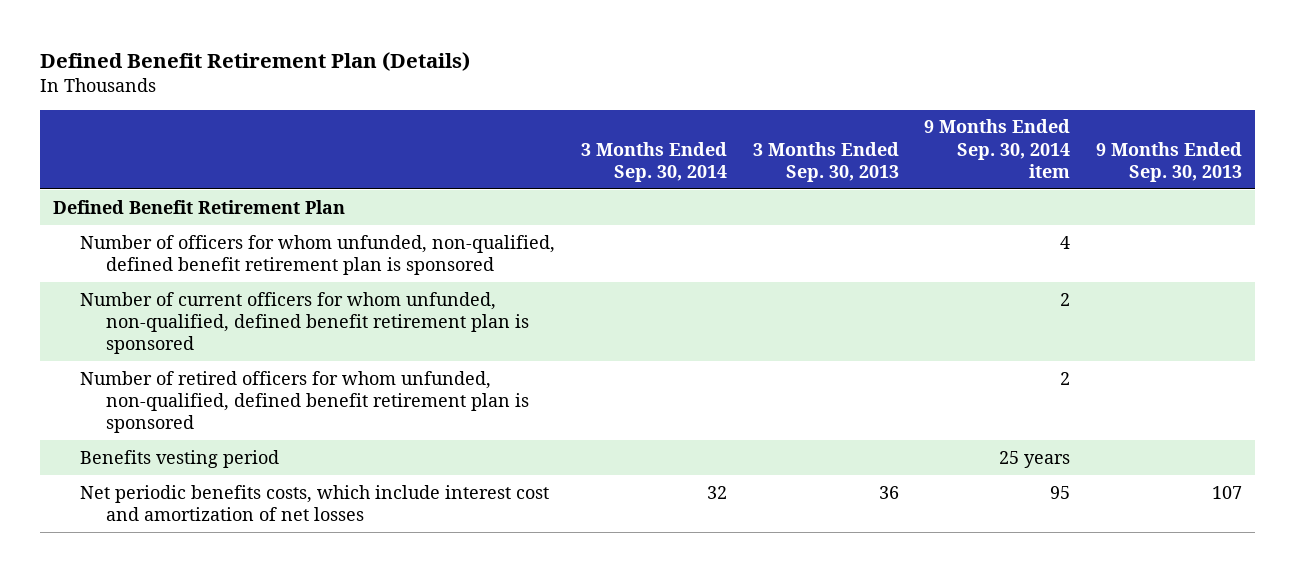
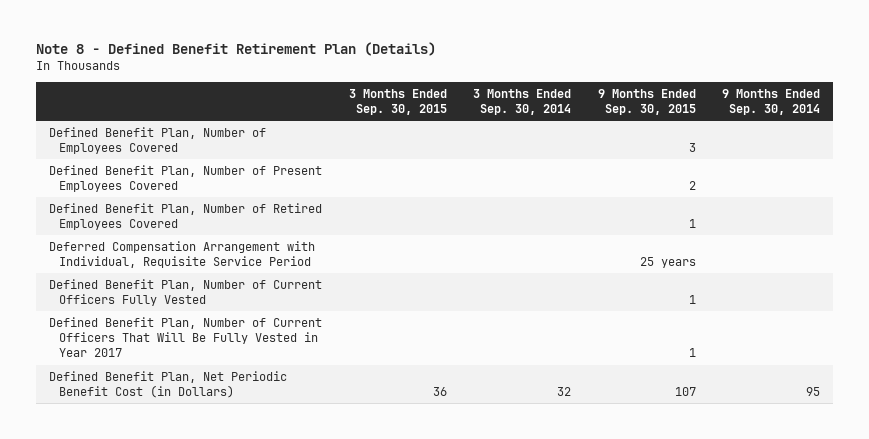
- Defined Benefit Retirement Plan (Details)
+ Note 8 - Defined Benefit Retirement Plan (Details)
- | 3 Months Ended Sep. 30, 2014 | 3 Months Ended Sep. 30, 2013 | 9 Months Ended Sep. 30, 2014 item | 9 Months Ended Sep. 30, 2013
+ | 3 Months Ended Sep. 30, 2015 | 3 Months Ended Sep. 30, 2014 | 9 Months Ended Sep. 30, 2015 | 9 Months Ended Sep. 30, 2014
- Defined Benefit Retirement Plan
- Number of officers for whom unfunded, non-qualified, defined benefit retirement plan is sponsored | | | 4 |
- Number of current officers for whom unfunded, non-qualified, defined benefit retirement plan is sponsored | | | 2 |
- Number of retired officers for whom unfunded, non-qualified, defined benefit retirement plan is sponsored | | | 2 |
- Benefits vesting period | | | 25 years |
- Net periodic benefits costs, which include interest cost and amortization of net losses | 32 | 36 | 95 | 107
+ Defined Benefit Plan, Number of Employees Covered | | | 3 |
+ Defined Benefit Plan, Number of Present Employees Covered | | | 2 |
+ Defined Benefit Plan, Number of Retired Employees Covered | | | 1 |
+ Deferred Compensation Arrangement with Individual, Requisite Service Period | | | 25 years |
+ Defined Benefit Plan, Number of Current Officers Fully Vested | | | 1 |
+ Defined Benefit Plan, Number of Current Officers That Will Be Fully Vested in Year 2017 | | | 1 |
+ Defined Benefit Plan, Net Periodic Benefit Cost (in Dollars) | 36 | 32 | 107 | 95

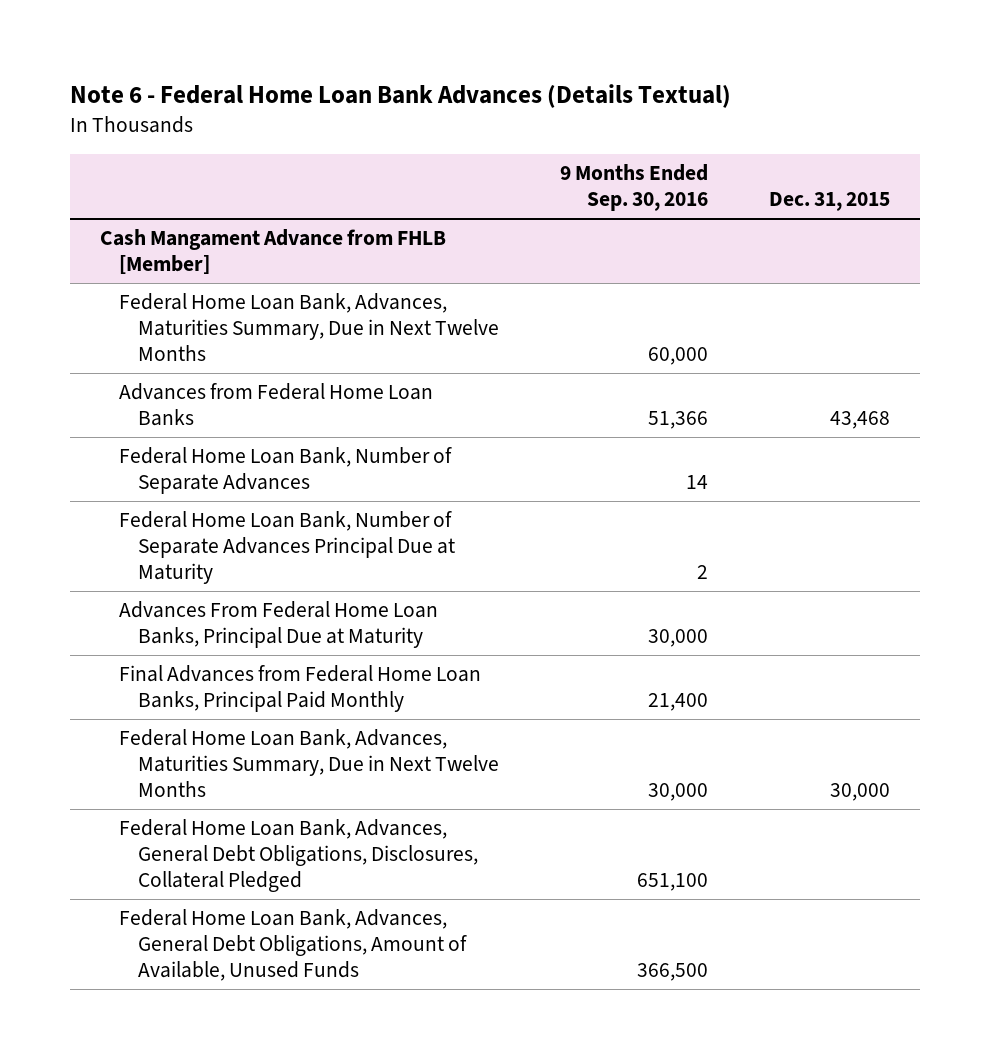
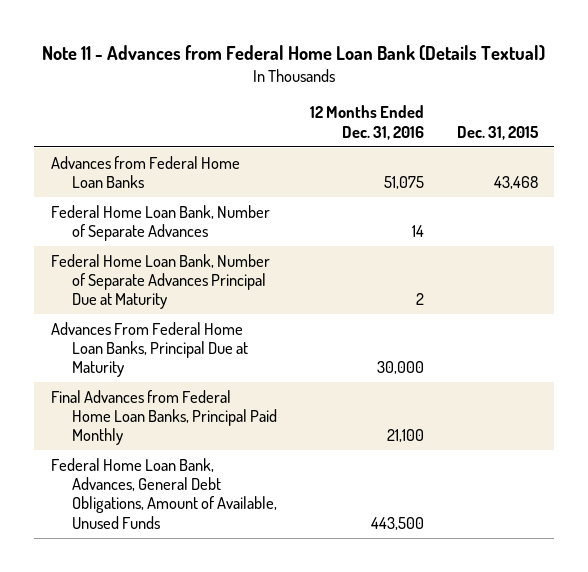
- Note 6 - Federal Home Loan Bank Advances (Details Textual)
+ Note 11 - Advances from Federal Home Loan Bank (Details Textual)
- | 9 Months Ended Sep. 30, 2016 | Dec. 31, 2015
+ | 12 Months Ended Dec. 31, 2016 | Dec. 31, 2015
- Cash Mangament Advance from FHLB [Member]
- Federal Home Loan Bank, Advances, Maturities Summary, Due in Next Twelve Months | 60,000 |
- Federal Home Loan Bank, Advances, Maturities Summary, Due in Next Twelve Months | 30,000 | 30,000
- Federal Home Loan Bank, Advances, General Debt Obligations, Disclosures, Collateral Pledged | 651,100 |

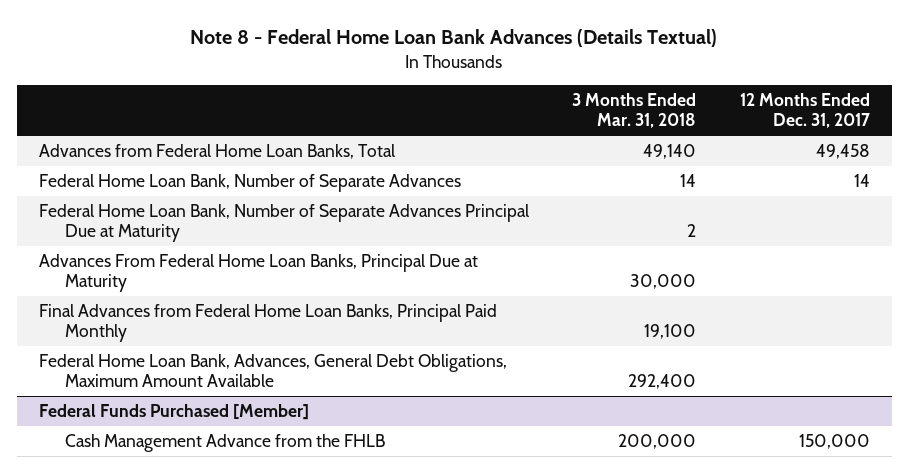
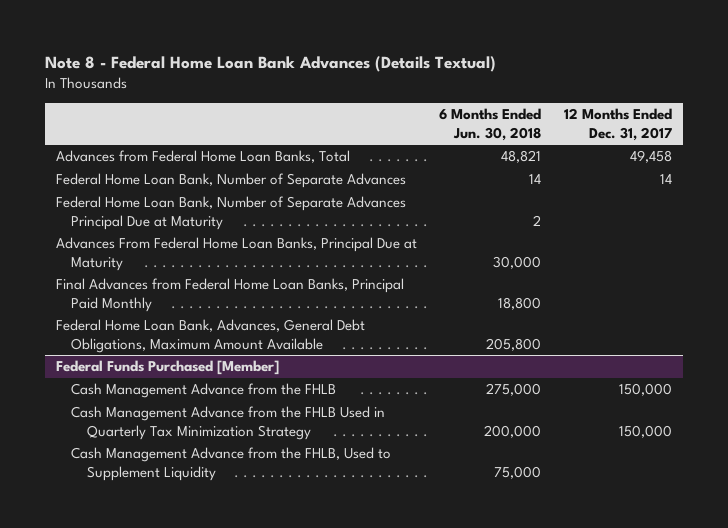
- | 3 Months Ended Mar. 31, 2018 | 12 Months Ended Dec. 31, 2017
+ | 6 Months Ended Jun. 30, 2018 | 12 Months Ended Dec. 31, 2017
@ Federal Funds Purchased [Member]
+ Cash Management Advance from the FHLB Used in Quarterly Tax Minimization Strategy | 200,000 | 150,000
+ Cash Management Advance from the FHLB, Used to Supplement Liquidity | 75,000 |

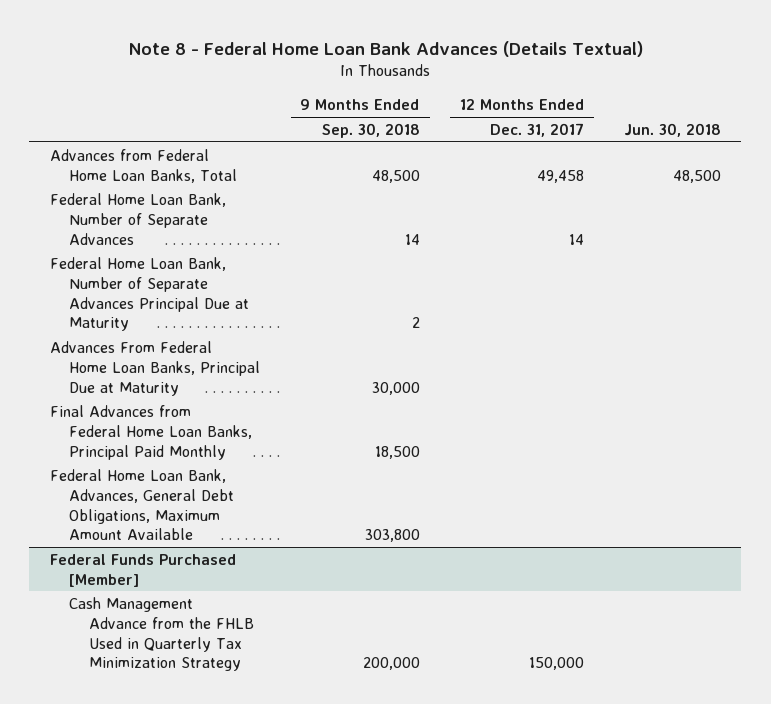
- | 6 Months Ended Jun. 30, 2018 | 12 Months Ended Dec. 31, 2017
+ | 9 Months Ended Sep. 30, 2018 | 12 Months Ended Dec. 31, 2017 | Jun. 30, 2018
@ Federal Funds Purchased [Member]
- Cash Management Advance from the FHLB | 275,000 | 150,000
- Cash Management Advance from the FHLB, Used to Supplement Liquidity | 75,000 |

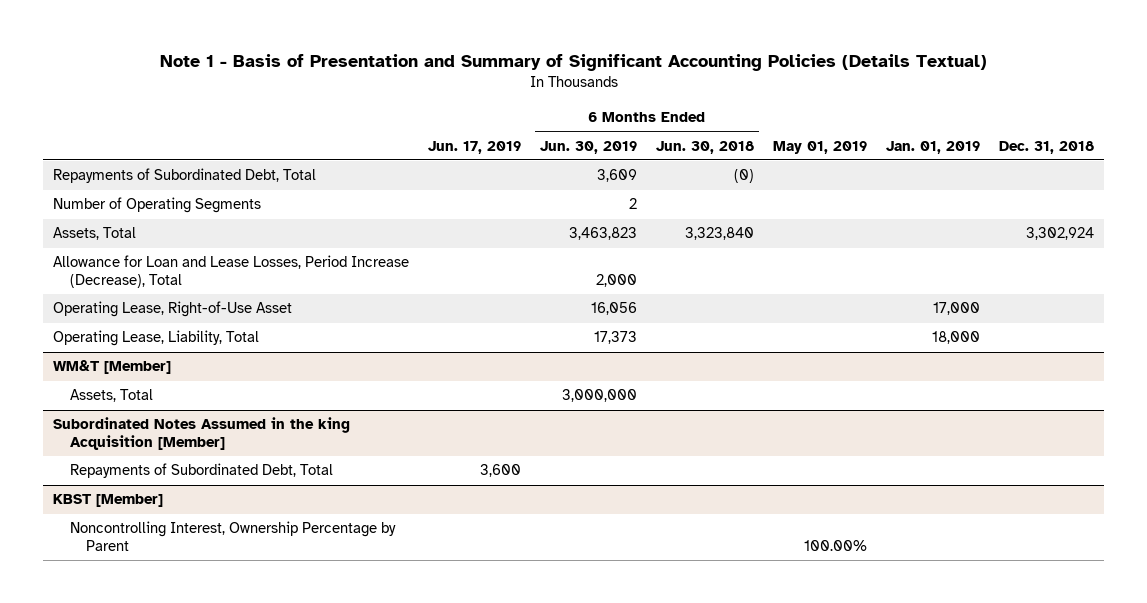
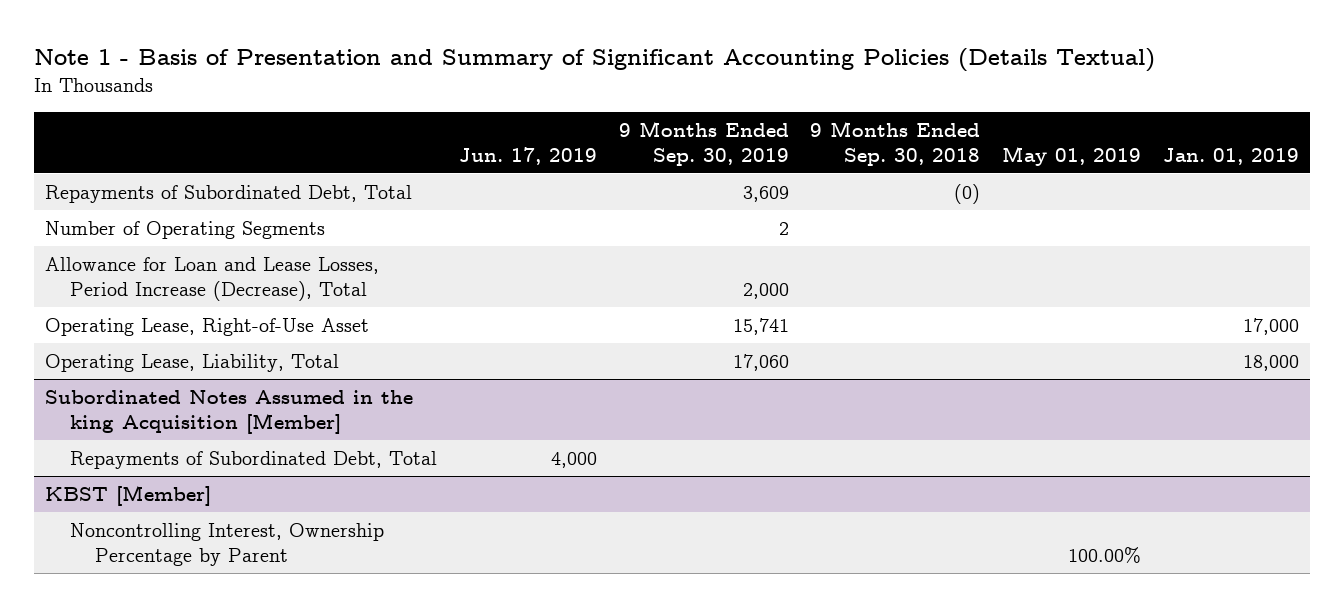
- | Jun. 17, 2019 | 6 Months Ended Jun. 30, 2019 | 6 Months Ended Jun. 30, 2018 | May 01, 2019 | Jan. 01, 2019 | Dec. 31, 2018
+ | Jun. 17, 2019 | 9 Months Ended Sep. 30, 2019 | 9 Months Ended Sep. 30, 2018 | May 01, 2019 | Jan. 01, 2019
- Assets, Total | | 3,463,823 | 3,323,840 | | | 3,302,924
- WM&T [Member]
- Assets, Total | | 3,000,000 | | | |
@ Subordinated Notes Assumed in the king Acquisition [Member]
- Repayments of Subordinated Debt, Total | 3,600 | | | | |
+ Repayments of Subordinated Debt, Total | 4,000 | | | |

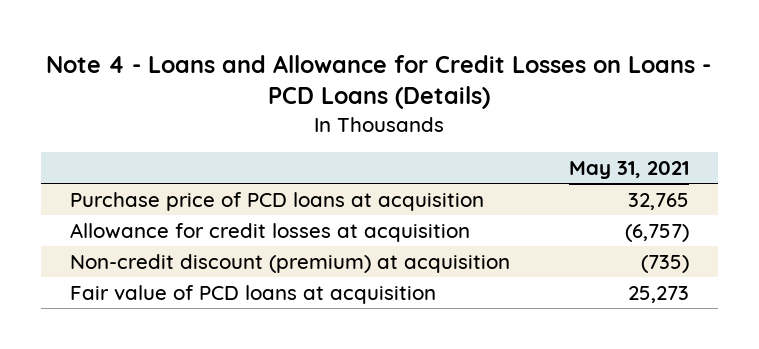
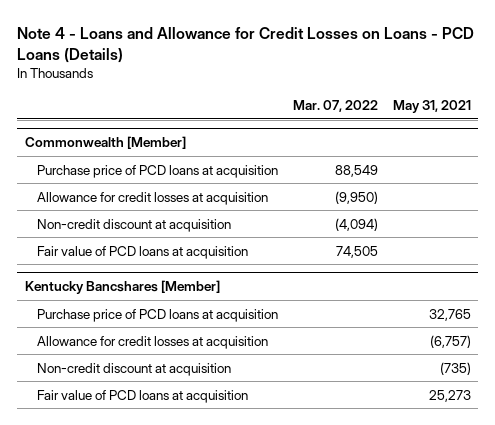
- | May 31, 2021
+ | Mar. 07, 2022 | May 31, 2021
+ Commonwealth [Member]
+ Purchase price of PCD loans at acquisition | 88,549 |
+ Allowance for credit losses at acquisition | (9,950) |
+ Non-credit discount at acquisition | (4,094) |
+ Fair value of PCD loans at acquisition | 74,505 |
+ Kentucky Bancshares [Member]
- Non-credit discount (premium) at acquisition | (735)
+ Non-credit discount at acquisition | | (735)

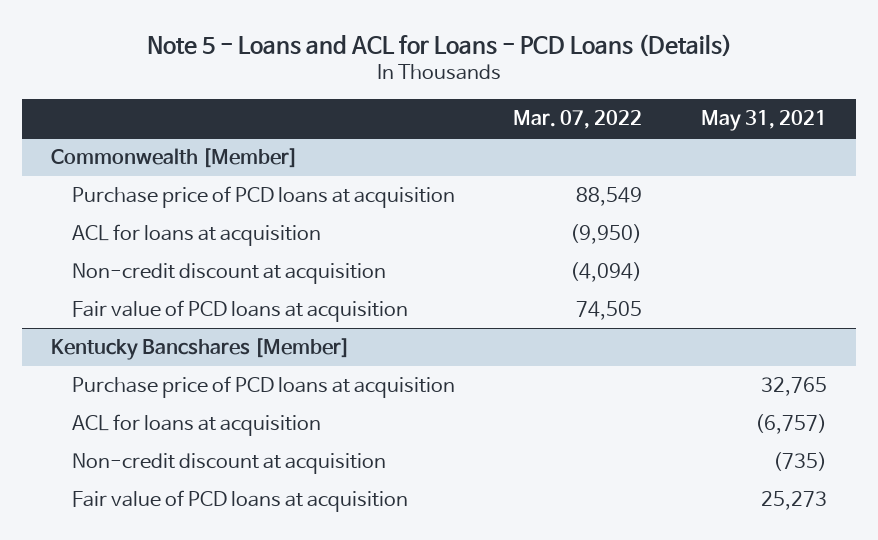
- Note 4 - Loans and Allowance for Credit Losses on Loans - PCD Loans (Details)
+ Note 5 - Loans and ACL for Loans - PCD Loans (Details)
@ Commonwealth [Member]
- Allowance for credit losses at acquisition | (9,950) |
+ ACL for loans at acquisition | (9,950) |
@ Kentucky Bancshares [Member]
- Allowance for credit losses at acquisition | | (6,757)
+ ACL for loans at acquisition | | (6,757)

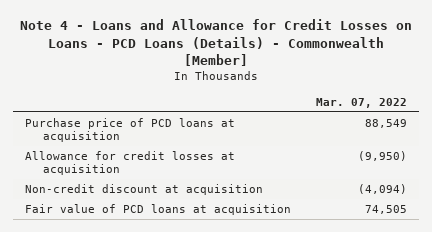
- Note 5 - Loans and ACL for Loans - PCD Loans (Details)
+ Note 4 - Loans and Allowance for Credit Losses on Loans - PCD Loans (Details) - Commonwealth [Member]
- | Mar. 07, 2022 | May 31, 2021
+ | Mar. 07, 2022
- Commonwealth [Member]
- ACL for loans at acquisition | (9,950) |
+ Allowance for credit losses at acquisition | (9,950)
- Kentucky Bancshares [Member]
- Purchase price of PCD loans at acquisition | | 32,765
- ACL for loans at acquisition | | (6,757)
- Non-credit discount at acquisition | | (735)
- Fair value of PCD loans at acquisition | | 25,273

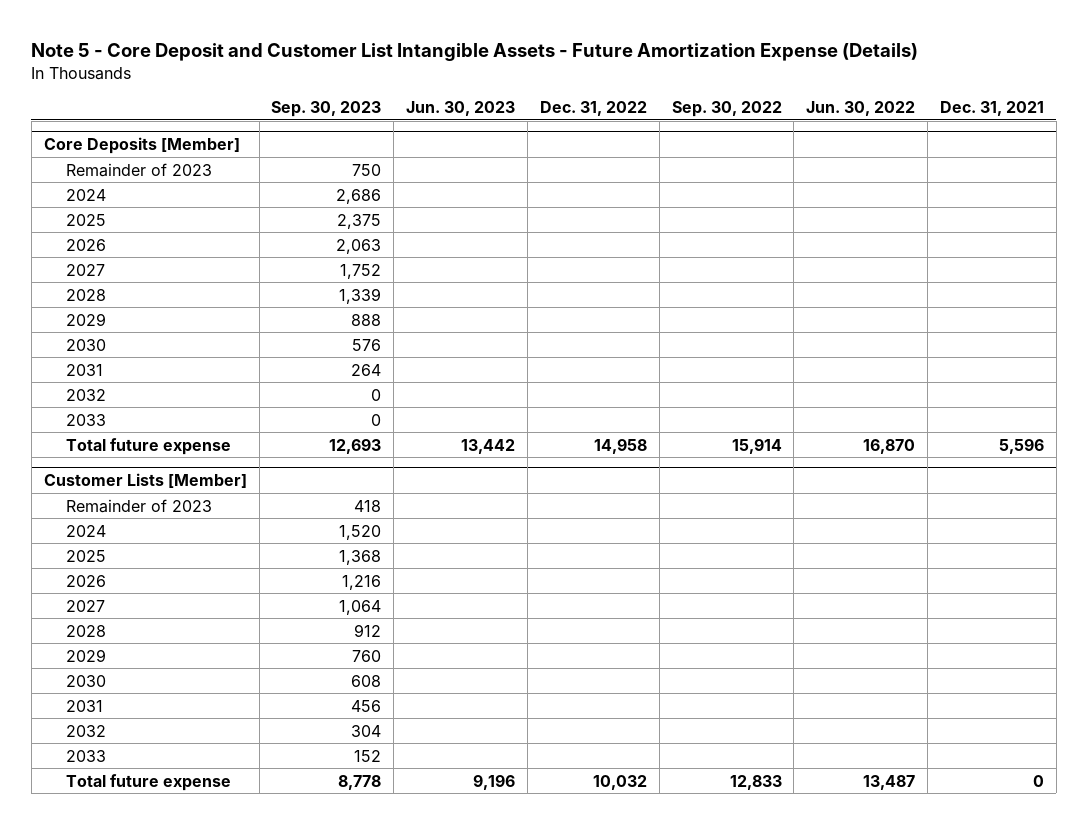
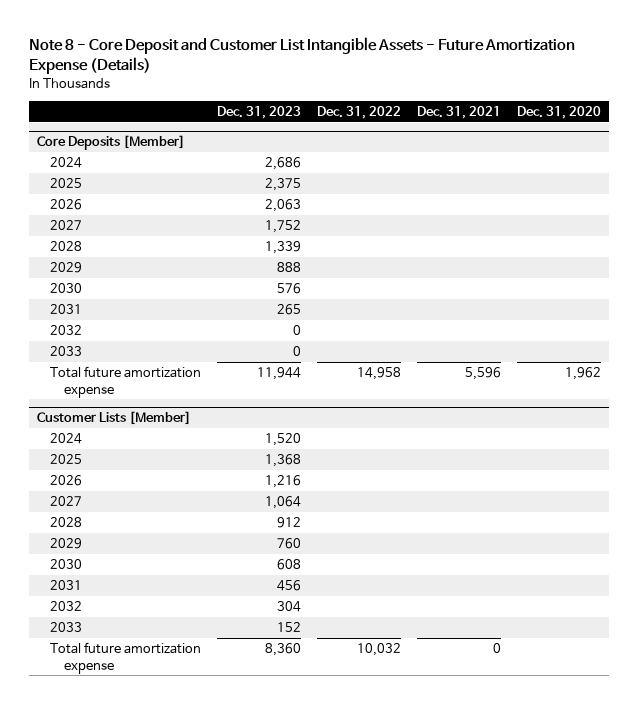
- Note 5 - Core Deposit and Customer List Intangible Assets - Future Amortization Expense (Details)
+ Note 8 - Core Deposit and Customer List Intangible Assets - Future Amortization Expense (Details)
- | Sep. 30, 2023 | Jun. 30, 2023 | Dec. 31, 2022 | Sep. 30, 2022 | Jun. 30, 2022 | Dec. 31, 2021
+ | Dec. 31, 2023 | Dec. 31, 2022 | Dec. 31, 2021 | Dec. 31, 2020
@ Core Deposits [Member]
- Remainder of 2023 | 750 | | | | |
- Total future expense | 12,693 | 13,442 | 14,958 | 15,914 | 16,870 | 5,596
+ Total future amortization expense | 11,944 | 14,958 | 5,596 | 1,962
@ Customer Lists [Member]
- Remainder of 2023 | 418 | | | | |
- Total future expense | 8,778 | 9,196 | 10,032 | 12,833 | 13,487 | 0
+ Total future amortization expense | 8,360 | 10,032 | 0 |

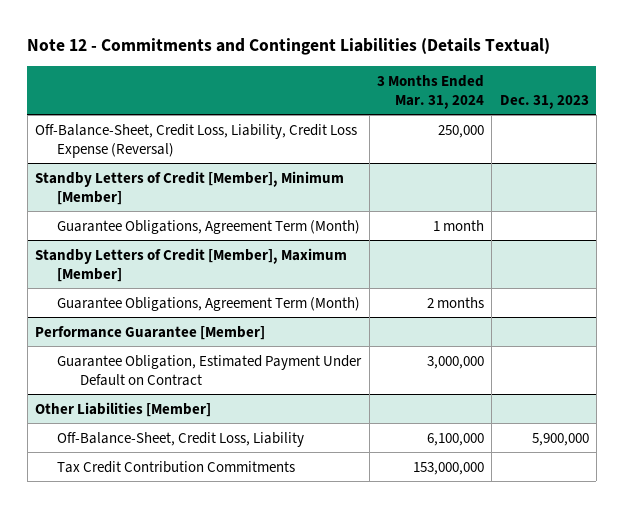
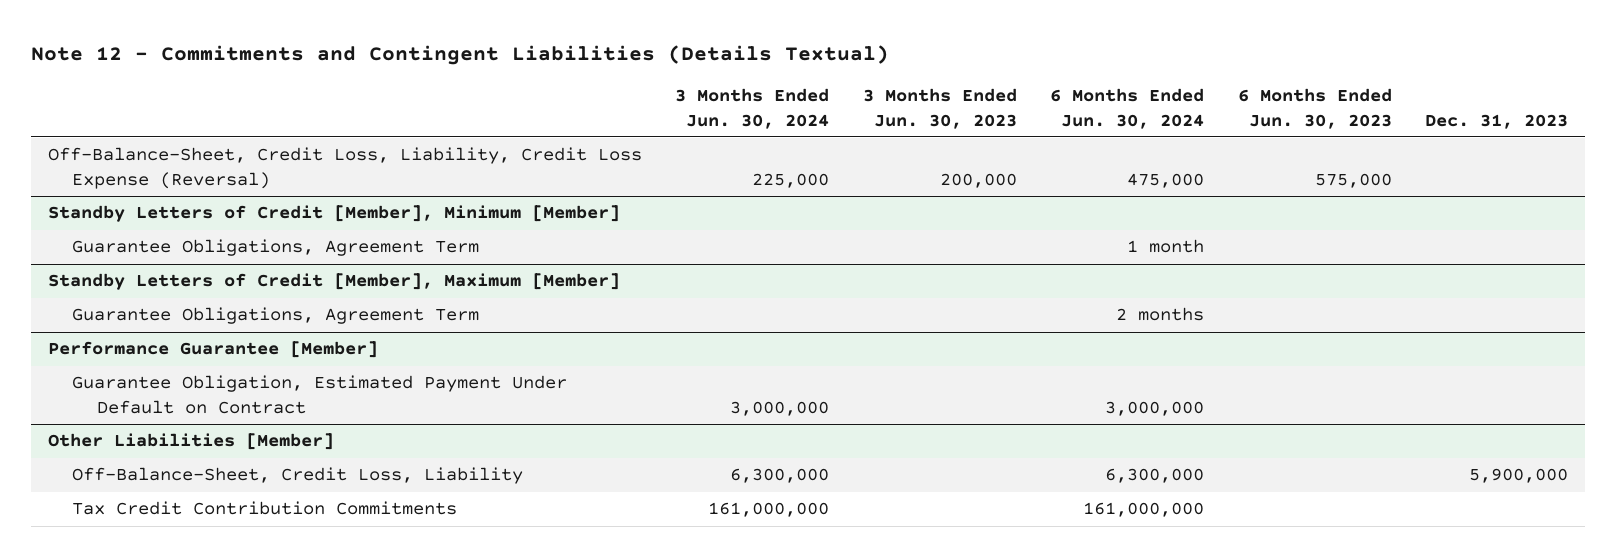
- | 3 Months Ended Mar. 31, 2024 | Dec. 31, 2023
+ | 3 Months Ended Jun. 30, 2024 | 3 Months Ended Jun. 30, 2023 | 6 Months Ended Jun. 30, 2024 | 6 Months Ended Jun. 30, 2023 | Dec. 31, 2023
@ Standby Letters of Credit [Member], Minimum [Member]
- Guarantee Obligations, Agreement Term (Month) | 1 month |
+ Guarantee Obligations, Agreement Term | | | 1 month | |
@ Standby Letters of Credit [Member], Maximum [Member]
- Guarantee Obligations, Agreement Term (Month) | 2 months |
+ Guarantee Obligations, Agreement Term | | | 2 months | |

